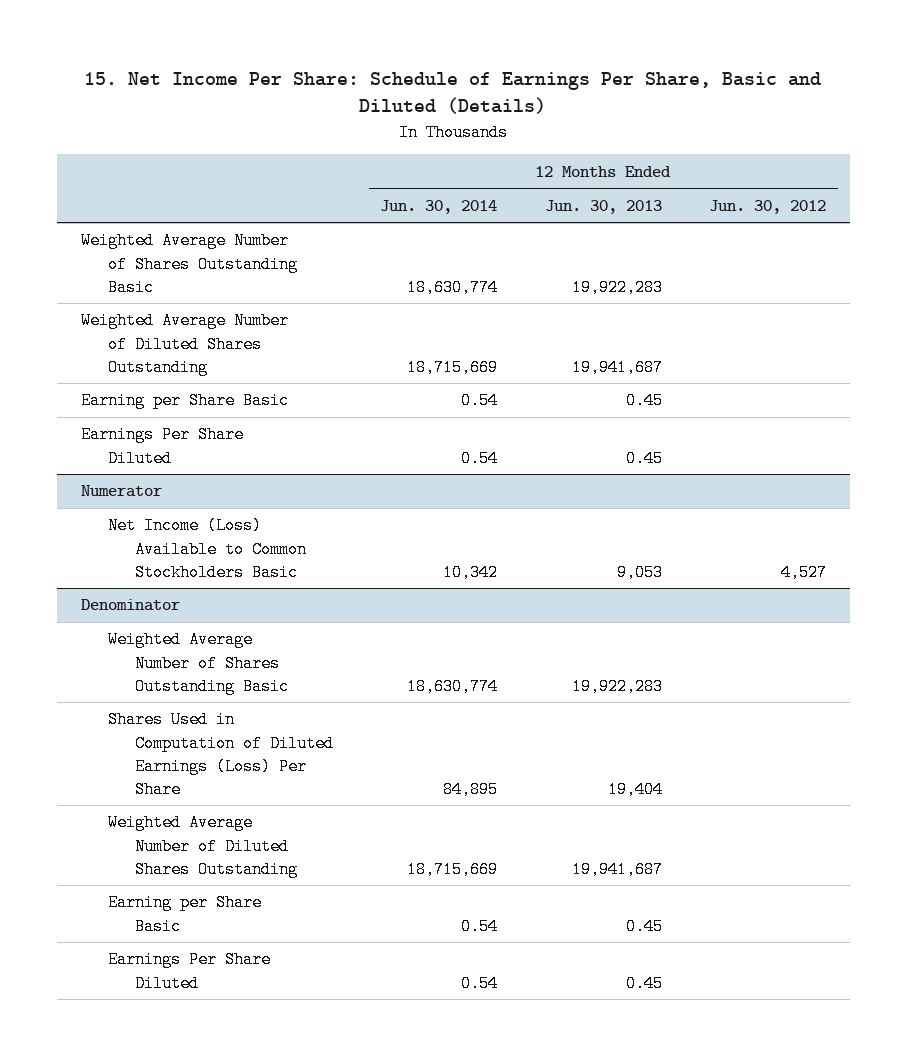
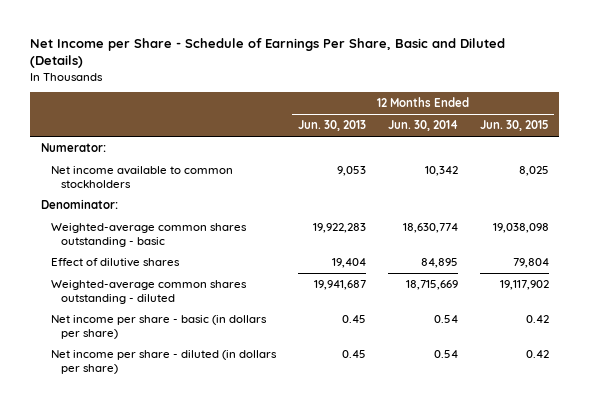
- 15. Net Income Per Share: Schedule of Earnings Per Share, Basic and Diluted (Details)
+ Net Income per Share - Schedule of Earnings Per Share, Basic and Diluted (Details)
- | 12 Months Ended Jun. 30, 2014 | 12 Months Ended Jun. 30, 2013 | 12 Months Ended Jun. 30, 2012
+ | 12 Months Ended Jun. 30, 2013 | 12 Months Ended Jun. 30, 2014 | 12 Months Ended Jun. 30, 2015
- Weighted Average Number of Shares Outstanding Basic | 18,630,774 | 19,922,283 |
- Weighted Average Number of Diluted Shares Outstanding | 18,715,669 | 19,941,687 |
- Earning per Share Basic | 0.54 | 0.45 |
- Earnings Per Share Diluted | 0.54 | 0.45 |
- Numerator
- Net Income (Loss) Available to Common Stockholders Basic | 10,342 | 9,053 | 4,527
- Denominator
- Weighted Average Number of Shares Outstanding Basic | 18,630,774 | 19,922,283 |
- Shares Used in Computation of Diluted Earnings (Loss) Per Share | 84,895 | 19,404 |
- Weighted Average Number of Diluted Shares Outstanding | 18,715,669 | 19,941,687 |
- Earning per Share Basic | 0.54 | 0.45 |
- Earnings Per Share Diluted | 0.54 | 0.45 |
+ Numerator:
+ Net income available to common stockholders | 9,053 | 10,342 | 8,025
+ Denominator:
+ Weighted-average common shares outstanding - basic | 19,922,283 | 18,630,774 | 19,038,098
+ Effect of dilutive shares | 19,404 | 84,895 | 79,804
+ Weighted-average common shares outstanding - diluted | 19,941,687 | 18,715,669 | 19,117,902
+ Net income per share - basic (in dollars per share) | 0.45 | 0.54 | 0.42
+ Net income per share - diluted (in dollars per share) | 0.45 | 0.54 | 0.42

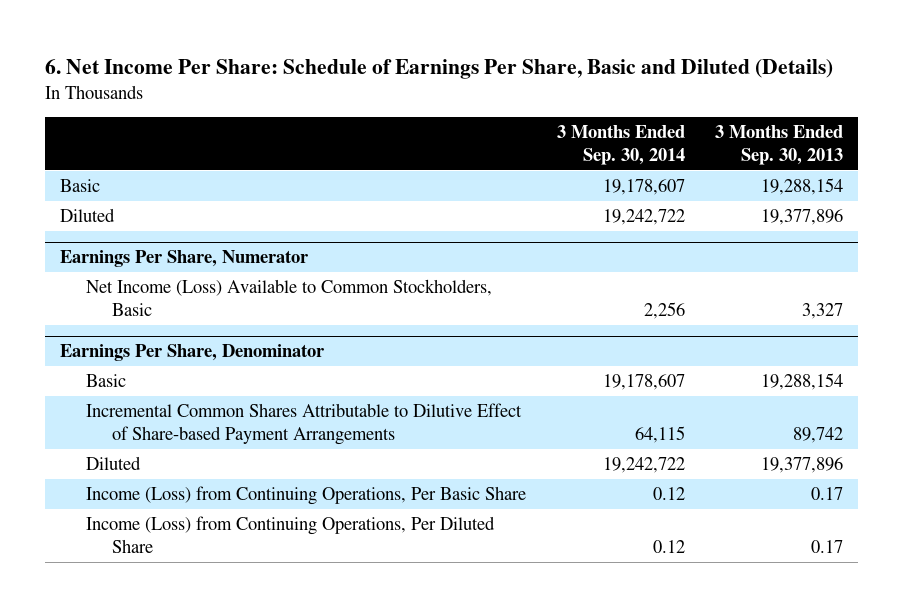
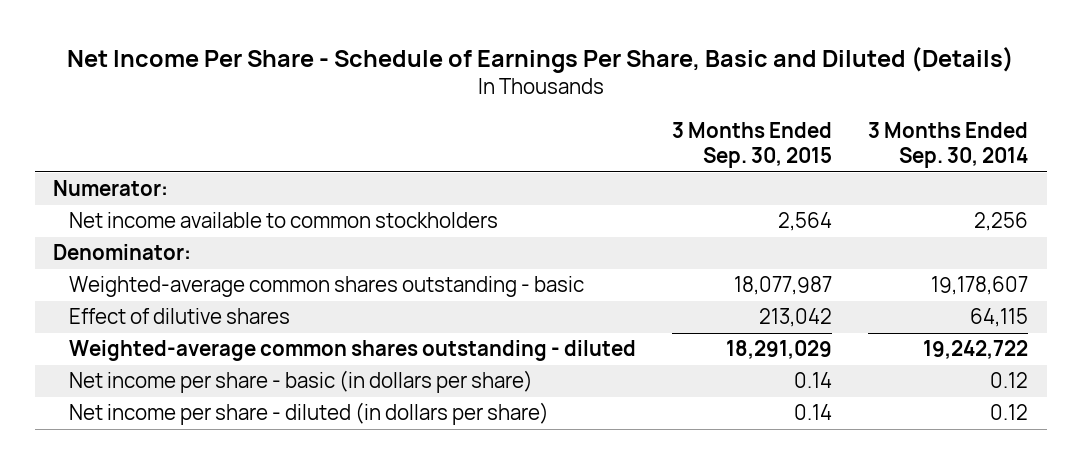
- 6. Net Income Per Share: Schedule of Earnings Per Share, Basic and Diluted (Details)
+ Net Income Per Share - Schedule of Earnings Per Share, Basic and Diluted (Details)
- | 3 Months Ended Sep. 30, 2014 | 3 Months Ended Sep. 30, 2013
+ | 3 Months Ended Sep. 30, 2015 | 3 Months Ended Sep. 30, 2014
- Basic | 19,178,607 | 19,288,154
- Diluted | 19,242,722 | 19,377,896
- Earnings Per Share, Numerator
- Net Income (Loss) Available to Common Stockholders, Basic | 2,256 | 3,327
- Earnings Per Share, Denominator
- Basic | 19,178,607 | 19,288,154
- Incremental Common Shares Attributable to Dilutive Effect of Share-based Payment Arrangements | 64,115 | 89,742
- Diluted | 19,242,722 | 19,377,896
- Income (Loss) from Continuing Operations, Per Basic Share | 0.12 | 0.17
- Income (Loss) from Continuing Operations, Per Diluted Share | 0.12 | 0.17
+ Numerator:
+ Net income available to common stockholders | 2,564 | 2,256
+ Denominator:
+ Weighted-average common shares outstanding - basic | 18,077,987 | 19,178,607
+ Effect of dilutive shares | 213,042 | 64,115
+ Weighted-average common shares outstanding - diluted | 18,291,029 | 19,242,722
+ Net income per share - basic (in dollars per share) | 0.14 | 0.12
+ Net income per share - diluted (in dollars per share) | 0.14 | 0.12

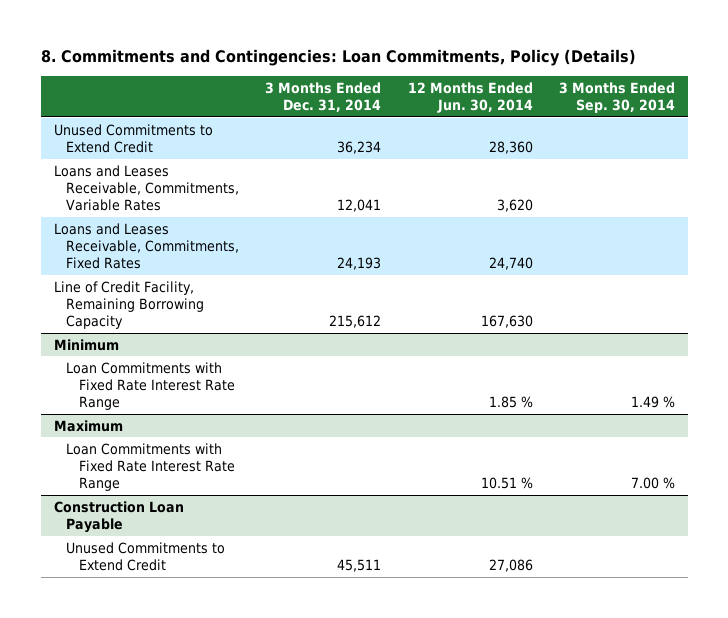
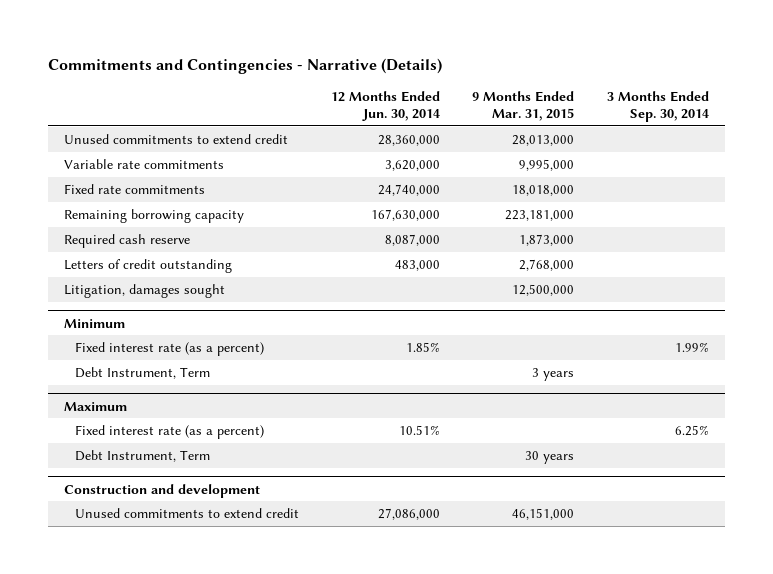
- 8. Commitments and Contingencies: Loan Commitments, Policy (Details)
+ Commitments and Contingencies - Narrative (Details)
- | 3 Months Ended Dec. 31, 2014 | 12 Months Ended Jun. 30, 2014 | 3 Months Ended Sep. 30, 2014
+ | 12 Months Ended Jun. 30, 2014 | 9 Months Ended Mar. 31, 2015 | 3 Months Ended Sep. 30, 2014
- Unused Commitments to Extend Credit | 36,234 | 28,360 |
- Loans and Leases Receivable, Commitments, Variable Rates | 12,041 | 3,620 |
- Loans and Leases Receivable, Commitments, Fixed Rates | 24,193 | 24,740 |
- Line of Credit Facility, Remaining Borrowing Capacity | 215,612 | 167,630 |
+ Unused commitments to extend credit | 28,360,000 | 28,013,000 |
+ Variable rate commitments | 3,620,000 | 9,995,000 |
+ Fixed rate commitments | 24,740,000 | 18,018,000 |
+ Remaining borrowing capacity | 167,630,000 | 223,181,000 |
+ Required cash reserve | 8,087,000 | 1,873,000 |
+ Letters of credit outstanding | 483,000 | 2,768,000 |
+ Litigation, damages sought | | 12,500,000 |
@ Minimum
- Loan Commitments with Fixed Rate Interest Rate Range | | 1.85 % | 1.49 %
+ Fixed interest rate (as a percent) | 1.85% | | 1.99%
+ Debt Instrument, Term | | 3 years |
@ Maximum
- Loan Commitments with Fixed Rate Interest Rate Range | | 10.51 % | 7.00 %
- Construction Loan Payable
- Unused Commitments to Extend Credit | 45,511 | 27,086 |
@ Maximum
+ Fixed interest rate (as a percent) | 10.51% | | 6.25%
+ Debt Instrument, Term | | 30 years |
+ Construction and development
+ Unused commitments to extend credit | 27,086,000 | 46,151,000 |

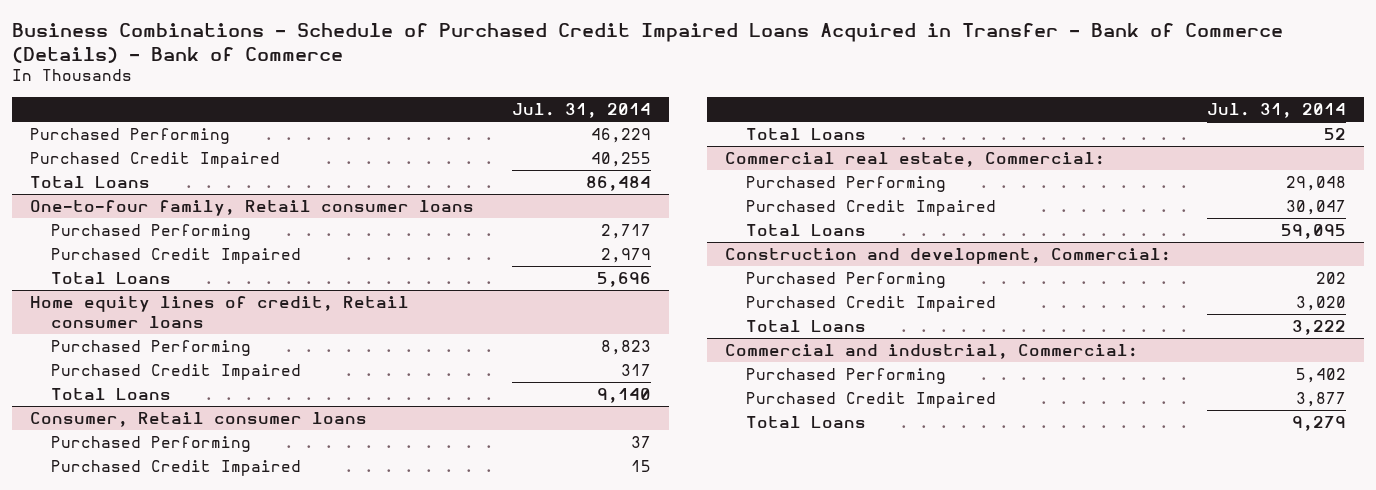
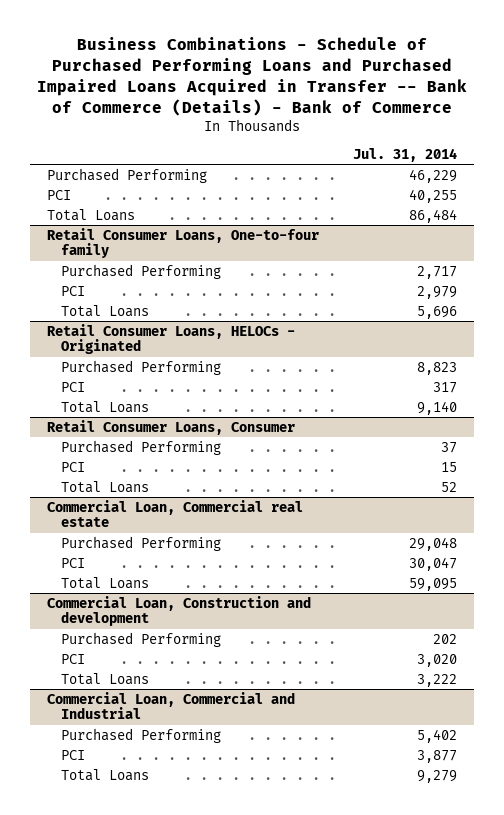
- Business Combinations - Schedule of Purchased Credit Impaired Loans Acquired in Transfer - Bank of Commerce (Details) - Bank of Commerce
+ Business Combinations - Schedule of Purchased Performing Loans and Purchased Impaired Loans Acquired in Transfer -- Bank of Commerce (Details) - Bank of Commerce
- Purchased Credit Impaired | 40,255
+ PCI | 40,255
- One-to-four family, Retail consumer loans
+ Retail Consumer Loans, One-to-four family
- Purchased Credit Impaired | 2,979
+ PCI | 2,979
- Home equity lines of credit, Retail consumer loans
+ Retail Consumer Loans, HELOCs - Originated
- Purchased Credit Impaired | 317
+ PCI | 317
- Consumer, Retail consumer loans
+ Retail Consumer Loans, Consumer
- Purchased Credit Impaired | 15
+ PCI | 15
- Commercial real estate, Commercial:
+ Commercial Loan, Commercial real estate
- Purchased Credit Impaired | 30,047
+ PCI | 30,047
- Construction and development, Commercial:
+ Commercial Loan, Construction and development
- Purchased Credit Impaired | 3,020
+ PCI | 3,020
- Commercial and industrial, Commercial:
+ Commercial Loan, Commercial and Industrial
- Purchased Credit Impaired | 3,877
+ PCI | 3,877

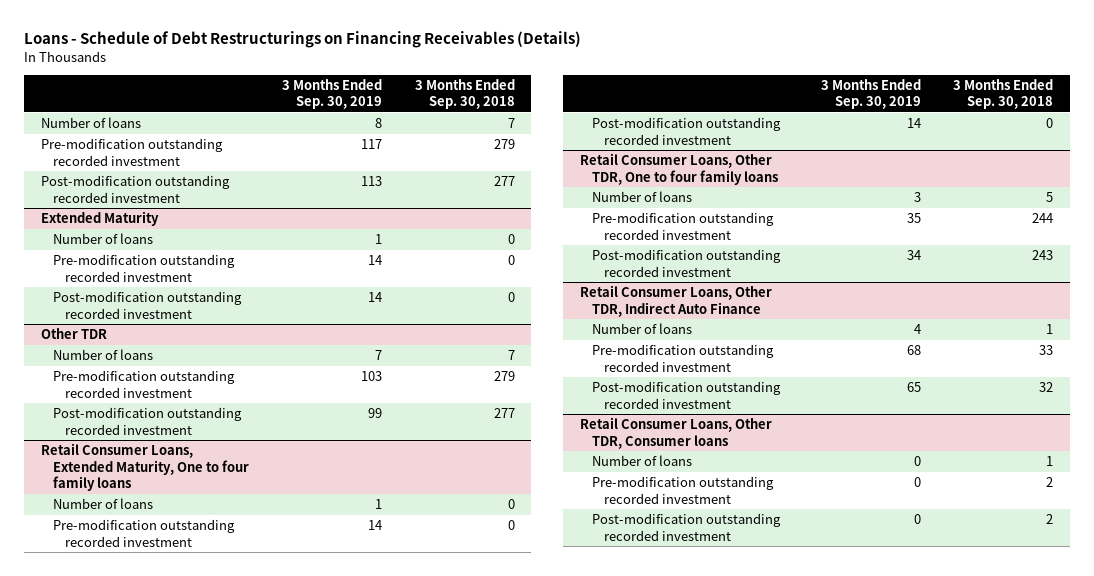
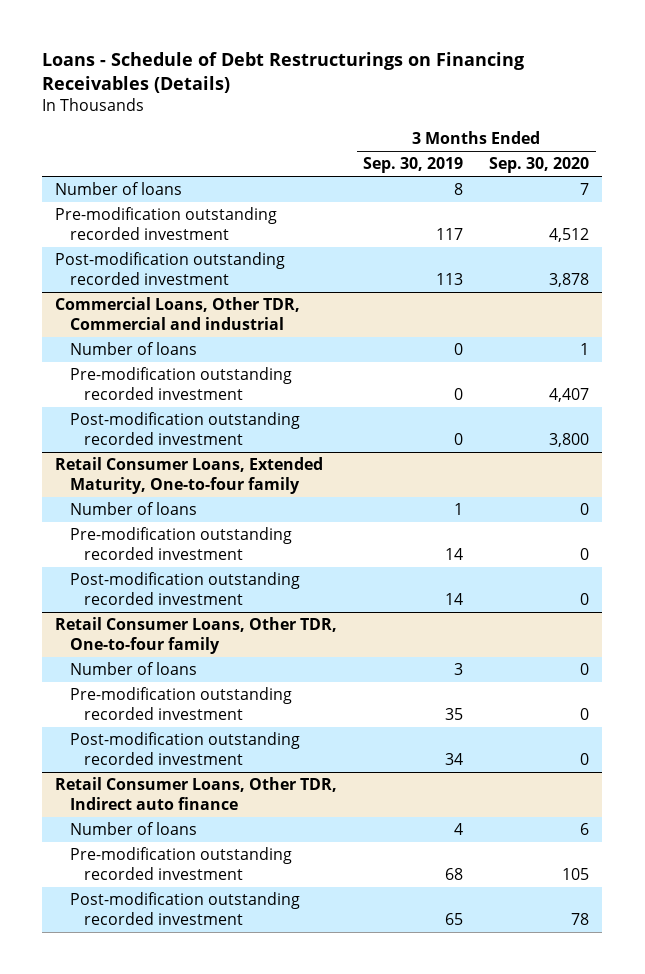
- | 3 Months Ended Sep. 30, 2019 | 3 Months Ended Sep. 30, 2018
+ | 3 Months Ended Sep. 30, 2019 | 3 Months Ended Sep. 30, 2020
- Extended Maturity
- Number of loans | 1 | 0
- Pre-modification outstanding recorded investment | 14 | 0
- Post-modification outstanding recorded investment | 14 | 0
- Other TDR
- Number of loans | 7 | 7
- Pre-modification outstanding recorded investment | 103 | 279
- Post-modification outstanding recorded investment | 99 | 277
- Retail Consumer Loans, Extended Maturity, One to four family loans
+ Commercial Loans, Other TDR, Commercial and industrial
+ Number of loans | 0 | 1
+ Pre-modification outstanding recorded investment | 0 | 4,407
+ Post-modification outstanding recorded investment | 0 | 3,800
+ Retail Consumer Loans, Extended Maturity, One-to-four family
- Retail Consumer Loans, Other TDR, One to four family loans
+ Retail Consumer Loans, Other TDR, One-to-four family
- Retail Consumer Loans, Other TDR, Indirect Auto Finance
+ Retail Consumer Loans, Other TDR, Indirect auto finance
- Retail Consumer Loans, Other TDR, Consumer loans
- Number of loans | 0 | 1
- Pre-modification outstanding recorded investment | 0 | 2
- Post-modification outstanding recorded investment | 0 | 2

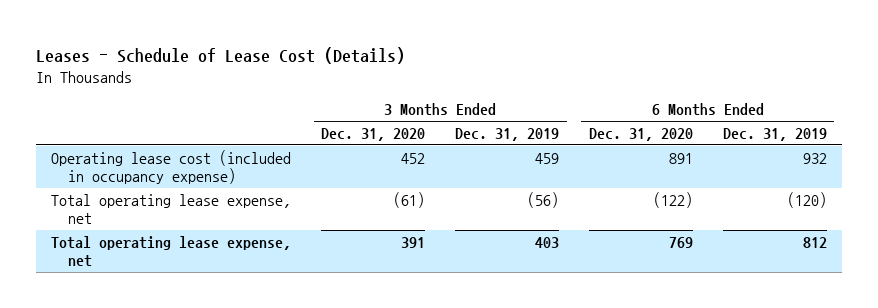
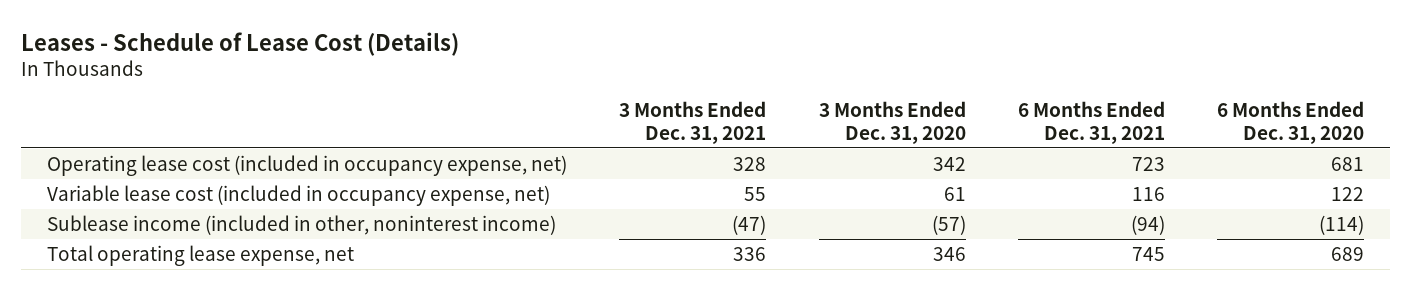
- | 3 Months Ended Dec. 31, 2020 | 3 Months Ended Dec. 31, 2019 | 6 Months Ended Dec. 31, 2020 | 6 Months Ended Dec. 31, 2019
+ | 3 Months Ended Dec. 31, 2021 | 3 Months Ended Dec. 31, 2020 | 6 Months Ended Dec. 31, 2021 | 6 Months Ended Dec. 31, 2020
- Operating lease cost (included in occupancy expense) | 452 | 459 | 891 | 932
- Total operating lease expense, net | (61) | (56) | (122) | (120)
- Total operating lease expense, net | 391 | 403 | 769 | 812
+ Operating lease cost (included in occupancy expense, net) | 328 | 342 | 723 | 681
+ Variable lease cost (included in occupancy expense, net) | 55 | 61 | 116 | 122
+ Sublease income (included in other, noninterest income) | (47) | (57) | (94) | (114)
+ Total operating lease expense, net | 336 | 346 | 745 | 689

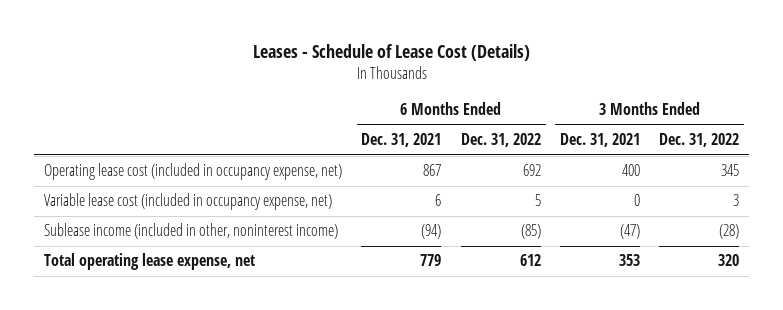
- | 3 Months Ended Dec. 31, 2021 | 3 Months Ended Dec. 31, 2020 | 6 Months Ended Dec. 31, 2021 | 6 Months Ended Dec. 31, 2020
+ | 6 Months Ended Dec. 31, 2021 | 6 Months Ended Dec. 31, 2022 | 3 Months Ended Dec. 31, 2021 | 3 Months Ended Dec. 31, 2022
- Operating lease cost (included in occupancy expense, net) | 328 | 342 | 723 | 681
- Variable lease cost (included in occupancy expense, net) | 55 | 61 | 116 | 122
+ Operating lease cost (included in occupancy expense, net) | 867 | 692 | 400 | 345
+ Variable lease cost (included in occupancy expense, net) | 6 | 5 | 0 | 3
- Total operating lease expense, net | 336 | 346 | 745 | 689
+ Total operating lease expense, net | 779 | 612 | 353 | 320

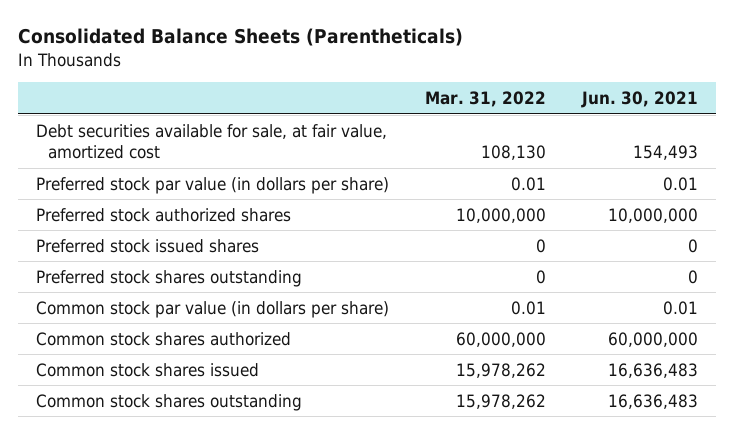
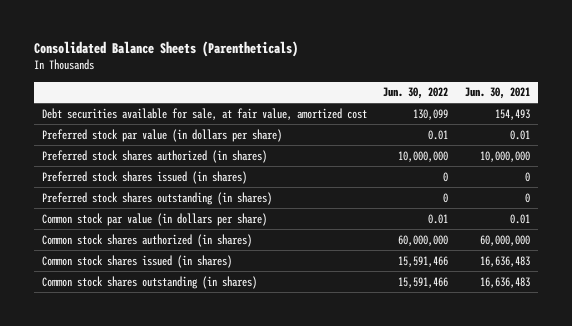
- | Mar. 31, 2022 | Jun. 30, 2021
+ | Jun. 30, 2022 | Jun. 30, 2021
- Preferred stock authorized shares | 10,000,000 | 10,000,000
- Preferred stock issued shares | 0 | 0
- Preferred stock shares outstanding | 0 | 0
+ Preferred stock shares authorized (in shares) | 10,000,000 | 10,000,000
+ Preferred stock shares issued (in shares) | 0 | 0
+ Preferred stock shares outstanding (in shares) | 0 | 0
- Common stock shares authorized | 60,000,000 | 60,000,000
- Common stock shares issued | 15,978,262 | 16,636,483
- Common stock shares outstanding | 15,978,262 | 16,636,483
+ Common stock shares authorized (in shares) | 60,000,000 | 60,000,000
+ Common stock shares issued (in shares) | 15,591,466 | 16,636,483
+ Common stock shares outstanding (in shares) | 15,591,466 | 16,636,483

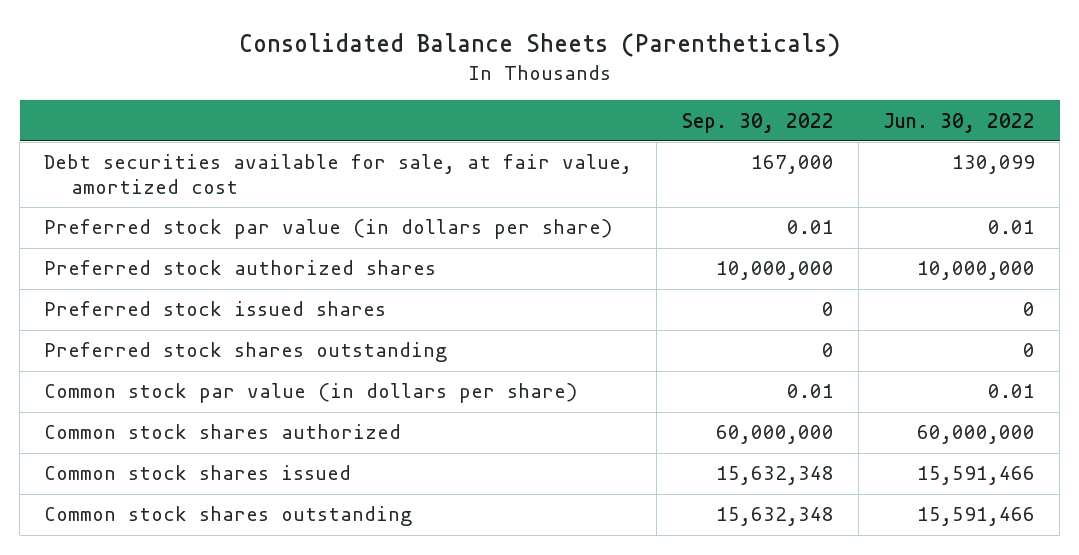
- | Jun. 30, 2022 | Jun. 30, 2021
+ | Sep. 30, 2022 | Jun. 30, 2022
- Preferred stock shares authorized (in shares) | 10,000,000 | 10,000,000
- Preferred stock shares issued (in shares) | 0 | 0
- Preferred stock shares outstanding (in shares) | 0 | 0
+ Preferred stock authorized shares | 10,000,000 | 10,000,000
+ Preferred stock issued shares | 0 | 0
+ Preferred stock shares outstanding | 0 | 0
- Common stock shares authorized (in shares) | 60,000,000 | 60,000,000
- Common stock shares issued (in shares) | 15,591,466 | 16,636,483
- Common stock shares outstanding (in shares) | 15,591,466 | 16,636,483
+ Common stock shares authorized | 60,000,000 | 60,000,000
+ Common stock shares issued | 15,632,348 | 15,591,466
+ Common stock shares outstanding | 15,632,348 | 15,591,466

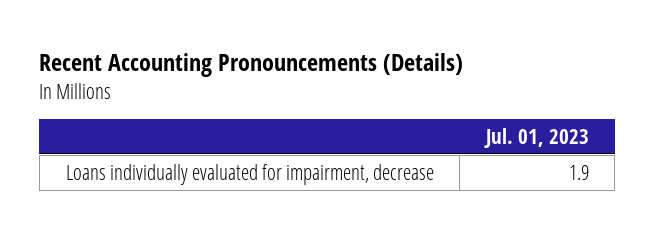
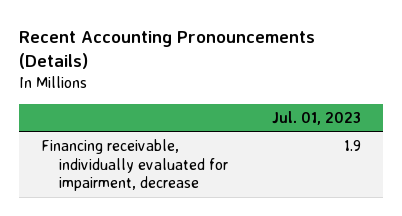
- Loans individually evaluated for impairment, decrease | 1.9
+ Financing receivable, individually evaluated for impairment, decrease | 1.9

